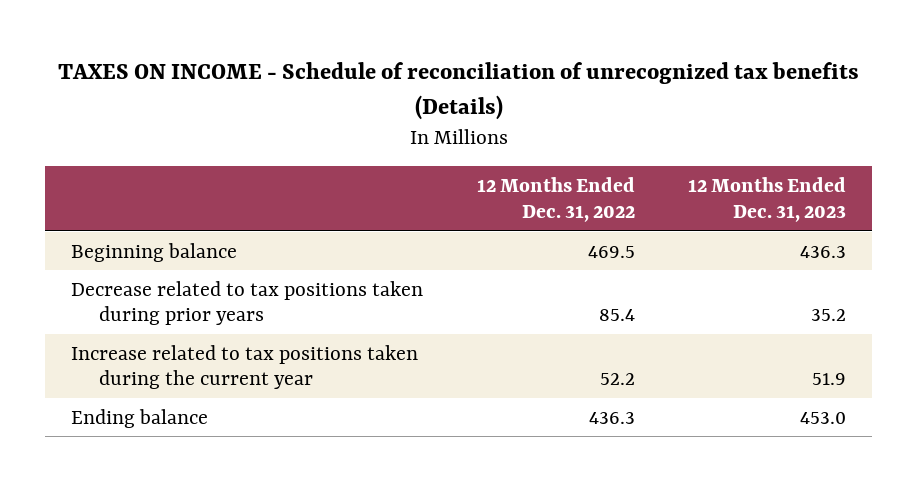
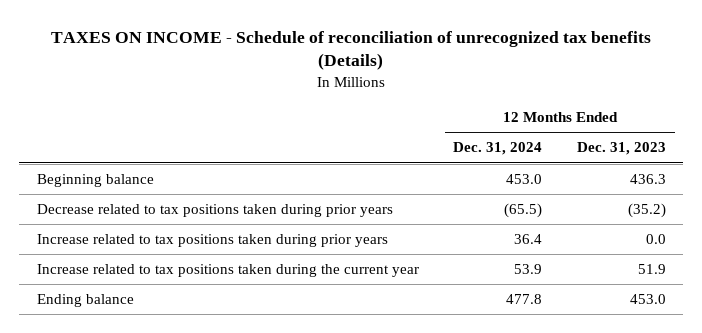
- | 12 Months Ended Dec. 31, 2022 | 12 Months Ended Dec. 31, 2023
+ | 12 Months Ended Dec. 31, 2024 | 12 Months Ended Dec. 31, 2023
- Decrease related to tax positions taken during prior years | 85.4 | 35.2
+ Decrease related to tax positions taken during prior years | (65.5) | (35.2)
+ Increase related to tax positions taken during prior years | 36.4 | 0.0

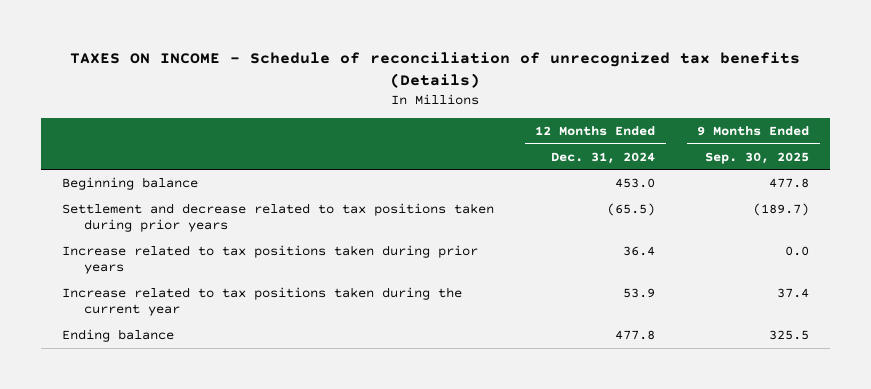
- | 12 Months Ended Dec. 31, 2024 | 12 Months Ended Dec. 31, 2023
+ | 12 Months Ended Dec. 31, 2024 | 9 Months Ended Sep. 30, 2025
- Decrease related to tax positions taken during prior years | (65.5) | (35.2)
+ Settlement and decrease related to tax positions taken during prior years | (65.5) | (189.7)

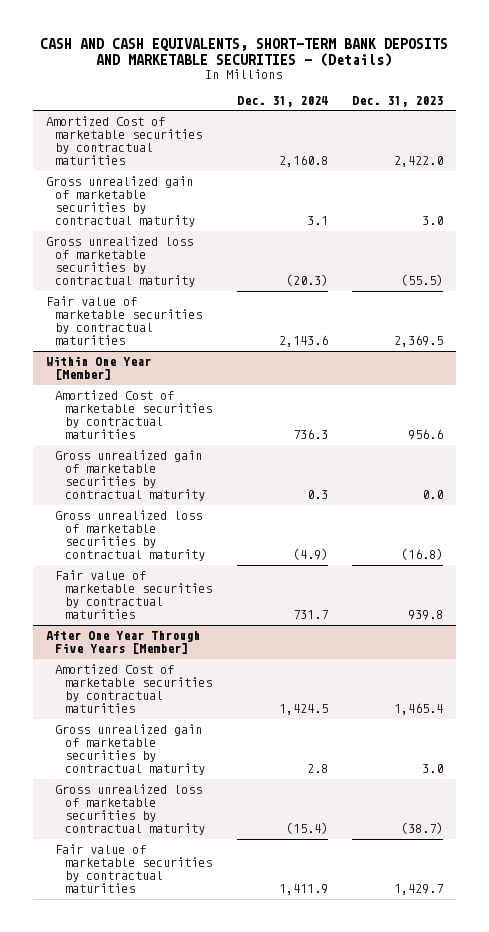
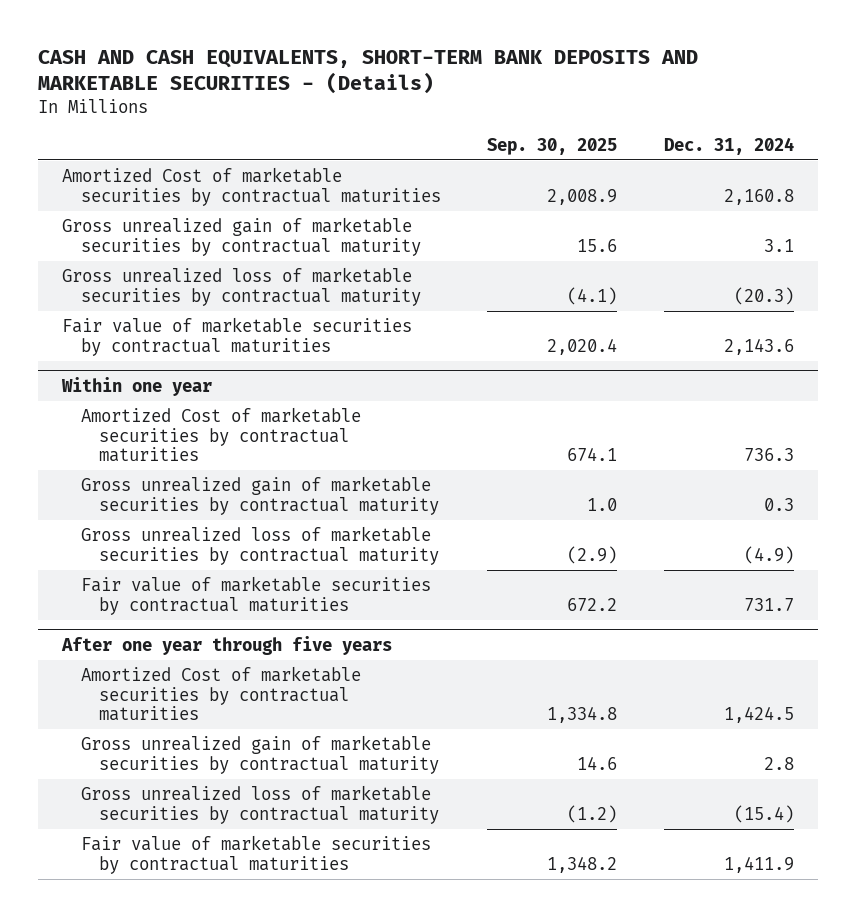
- | Dec. 31, 2024 | Dec. 31, 2023
+ | Sep. 30, 2025 | Dec. 31, 2024
- Within One Year [Member]
+ Within one year
- After One Year Through Five Years [Member]
+ After one year through five years

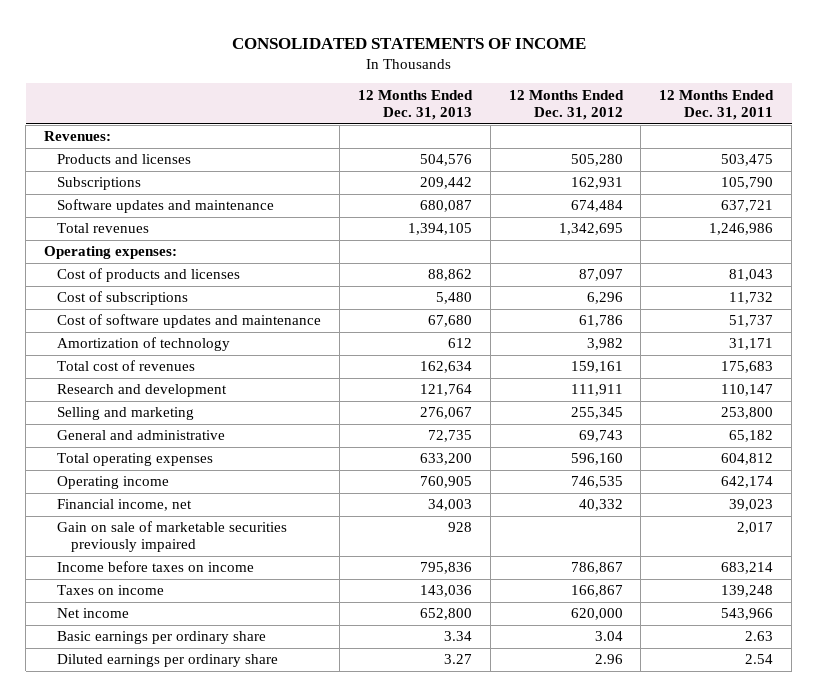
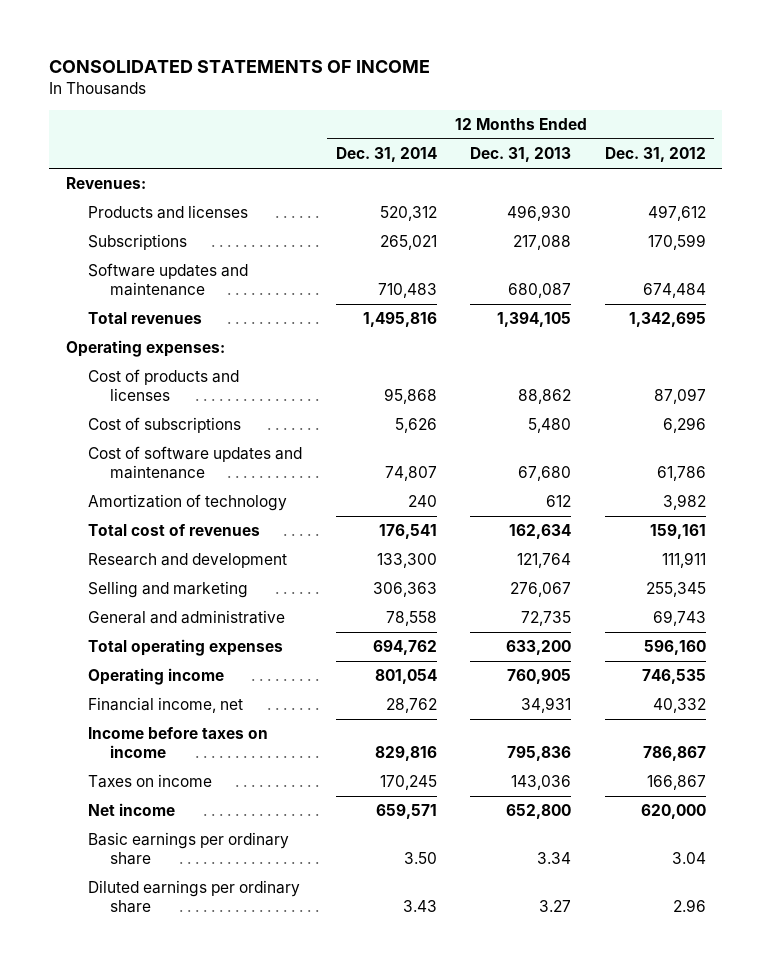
- | 12 Months Ended Dec. 31, 2013 | 12 Months Ended Dec. 31, 2012 | 12 Months Ended Dec. 31, 2011
+ | 12 Months Ended Dec. 31, 2014 | 12 Months Ended Dec. 31, 2013 | 12 Months Ended Dec. 31, 2012
- Products and licenses | 504,576 | 505,280 | 503,475
- Subscriptions | 209,442 | 162,931 | 105,790
+ Products and licenses | 520,312 | 496,930 | 497,612
+ Subscriptions | 265,021 | 217,088 | 170,599
- Financial income, net | 34,003 | 40,332 | 39,023
- Gain on sale of marketable securities previously impaired | 928 | | 2,017
+ Financial income, net | 28,762 | 34,931 | 40,332

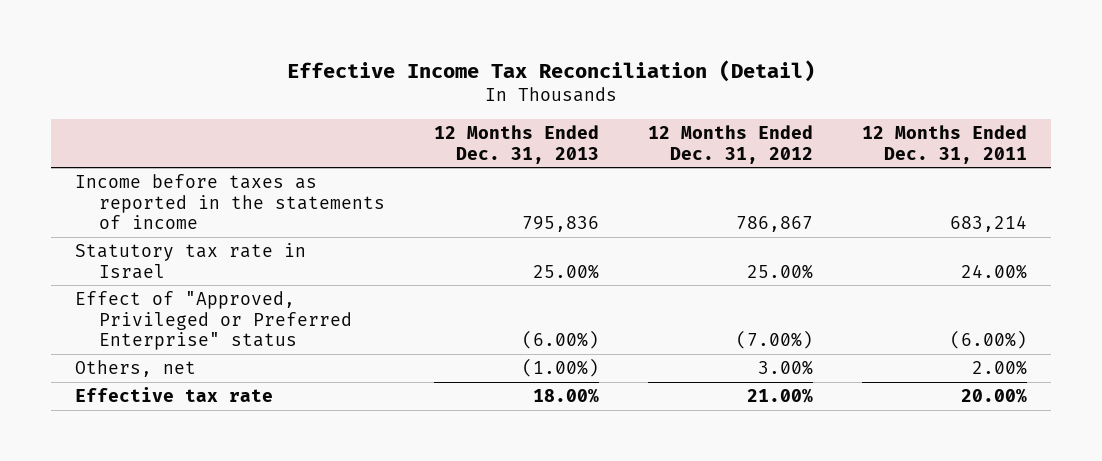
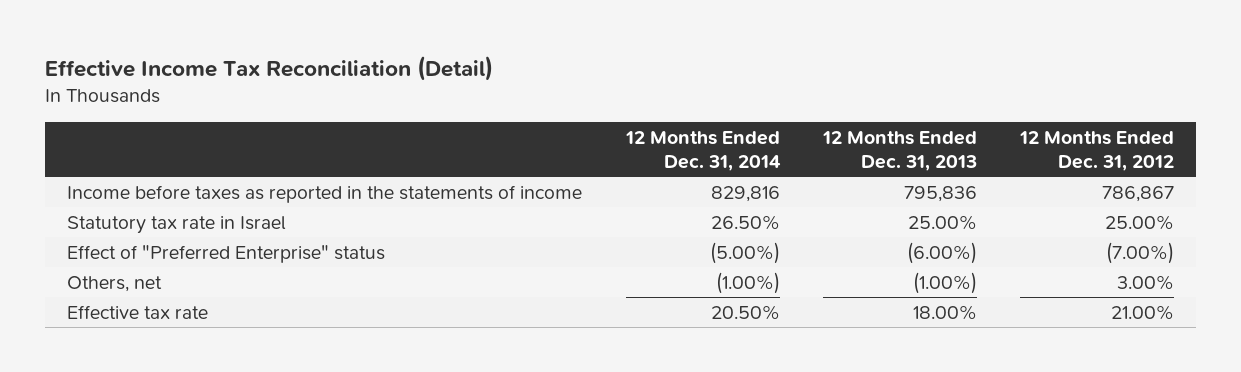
- | 12 Months Ended Dec. 31, 2013 | 12 Months Ended Dec. 31, 2012 | 12 Months Ended Dec. 31, 2011
+ | 12 Months Ended Dec. 31, 2014 | 12 Months Ended Dec. 31, 2013 | 12 Months Ended Dec. 31, 2012
- Effect of "Approved, Privileged or Preferred Enterprise" status | (6.00%) | (7.00%) | (6.00%)
+ Effect of "Preferred Enterprise" status | (5.00%) | (6.00%) | (7.00%)

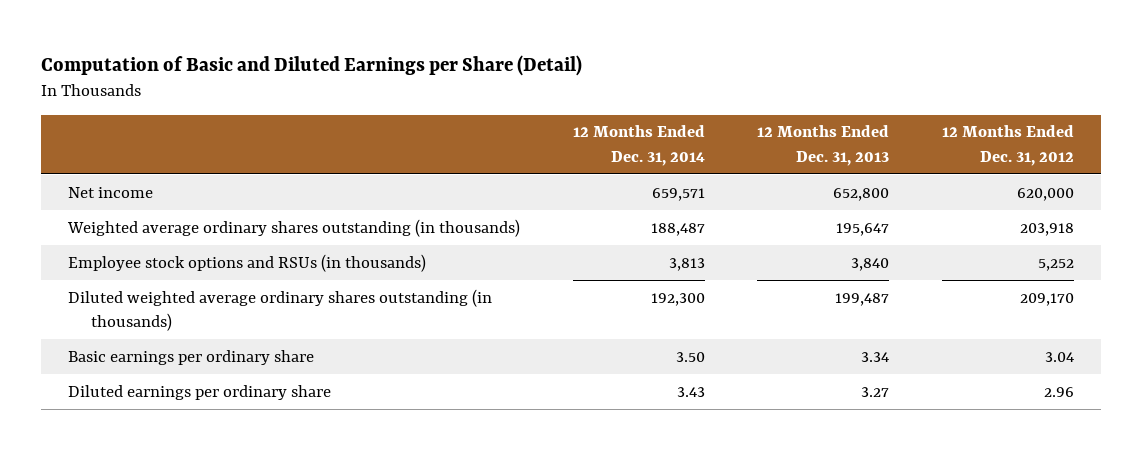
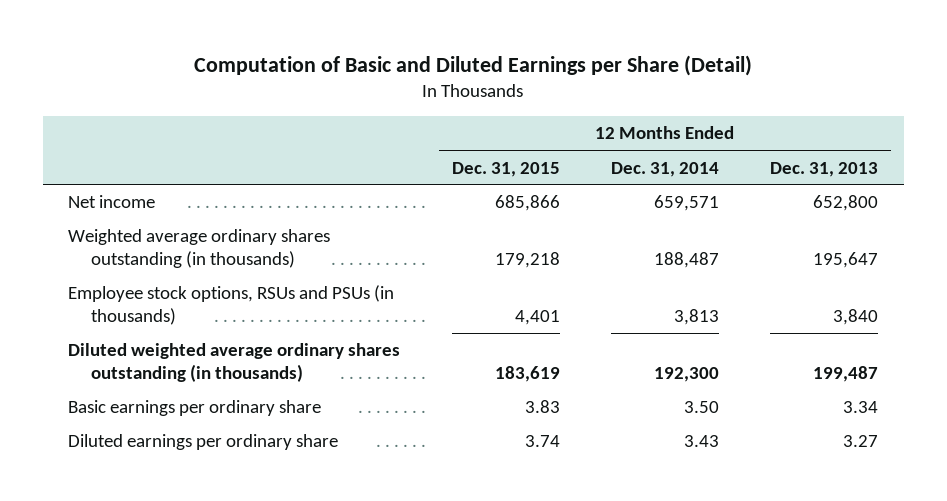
- | 12 Months Ended Dec. 31, 2014 | 12 Months Ended Dec. 31, 2013 | 12 Months Ended Dec. 31, 2012
+ | 12 Months Ended Dec. 31, 2015 | 12 Months Ended Dec. 31, 2014 | 12 Months Ended Dec. 31, 2013
- Employee stock options and RSUs (in thousands) | 3,813 | 3,840 | 5,252
+ Employee stock options, RSUs and PSUs (in thousands) | 4,401 | 3,813 | 3,840

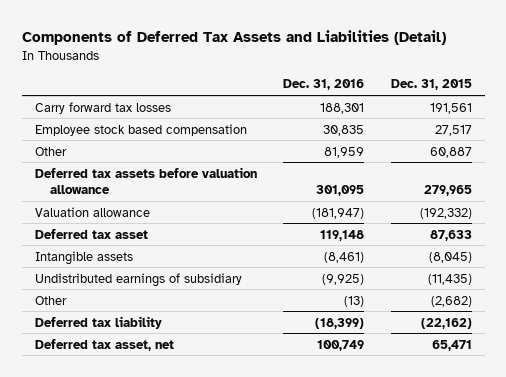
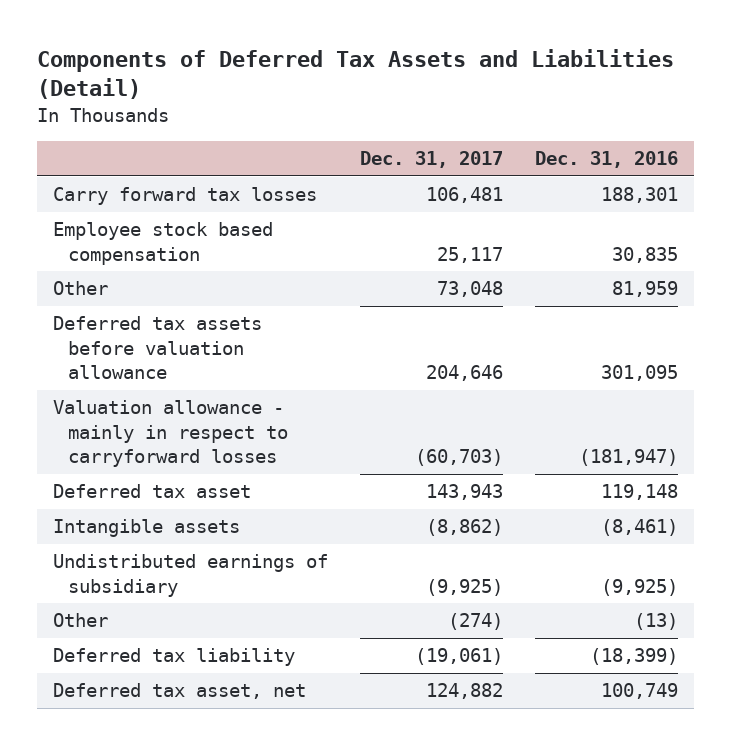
- | Dec. 31, 2016 | Dec. 31, 2015
+ | Dec. 31, 2017 | Dec. 31, 2016
- Valuation allowance | (181,947) | (192,332)
+ Valuation allowance - mainly in respect to carryforward losses | (60,703) | (181,947)

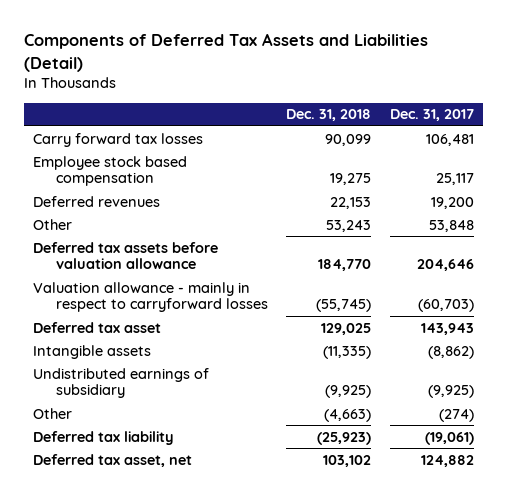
- | Dec. 31, 2017 | Dec. 31, 2016
+ | Dec. 31, 2018 | Dec. 31, 2017
- Other | 73,048 | 81,959
+ Deferred revenues | 22,153 | 19,200
+ Other | 53,243 | 53,848

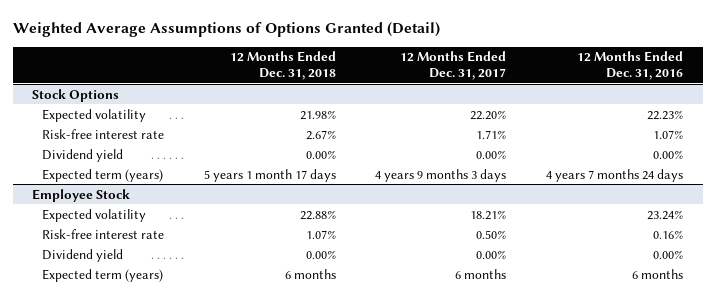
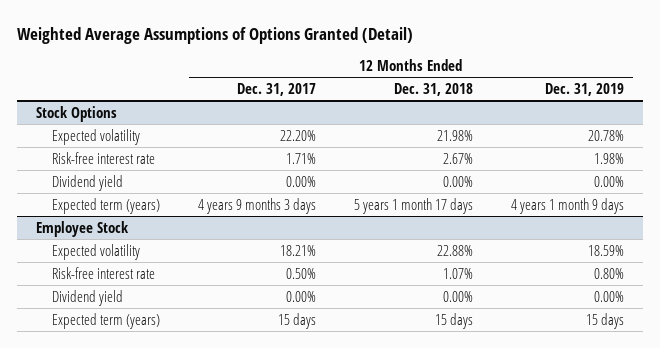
- | 12 Months Ended Dec. 31, 2018 | 12 Months Ended Dec. 31, 2017 | 12 Months Ended Dec. 31, 2016
+ | 12 Months Ended Dec. 31, 2017 | 12 Months Ended Dec. 31, 2018 | 12 Months Ended Dec. 31, 2019
@ Employee Stock
- Expected term (years) | 6 months | 6 months | 6 months
+ Expected term (years) | 15 days | 15 days | 15 days

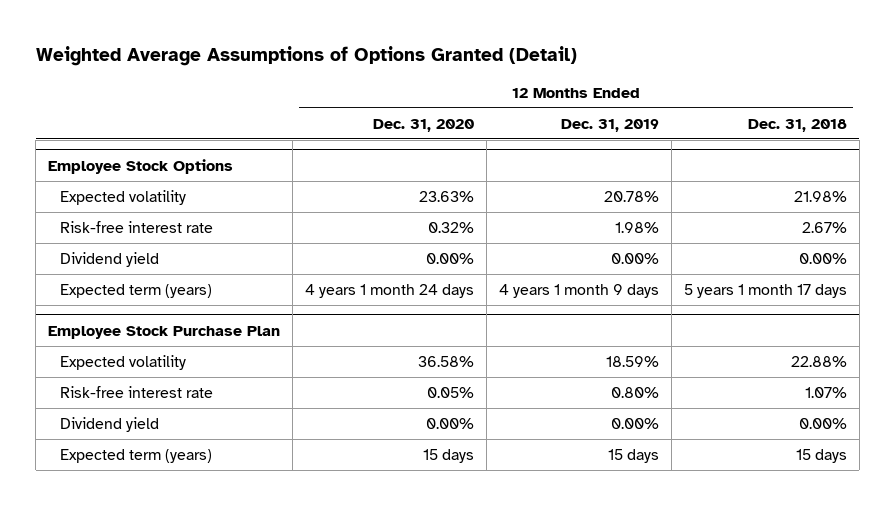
- | 12 Months Ended Dec. 31, 2017 | 12 Months Ended Dec. 31, 2018 | 12 Months Ended Dec. 31, 2019
+ | 12 Months Ended Dec. 31, 2020 | 12 Months Ended Dec. 31, 2019 | 12 Months Ended Dec. 31, 2018
- Stock Options
+ Employee Stock Options
- Employee Stock
+ Employee Stock Purchase Plan

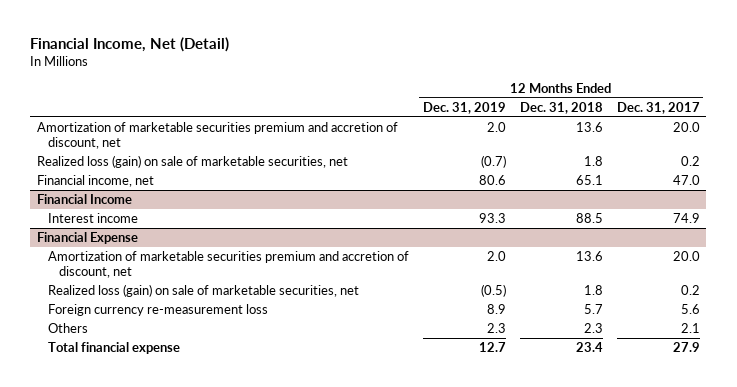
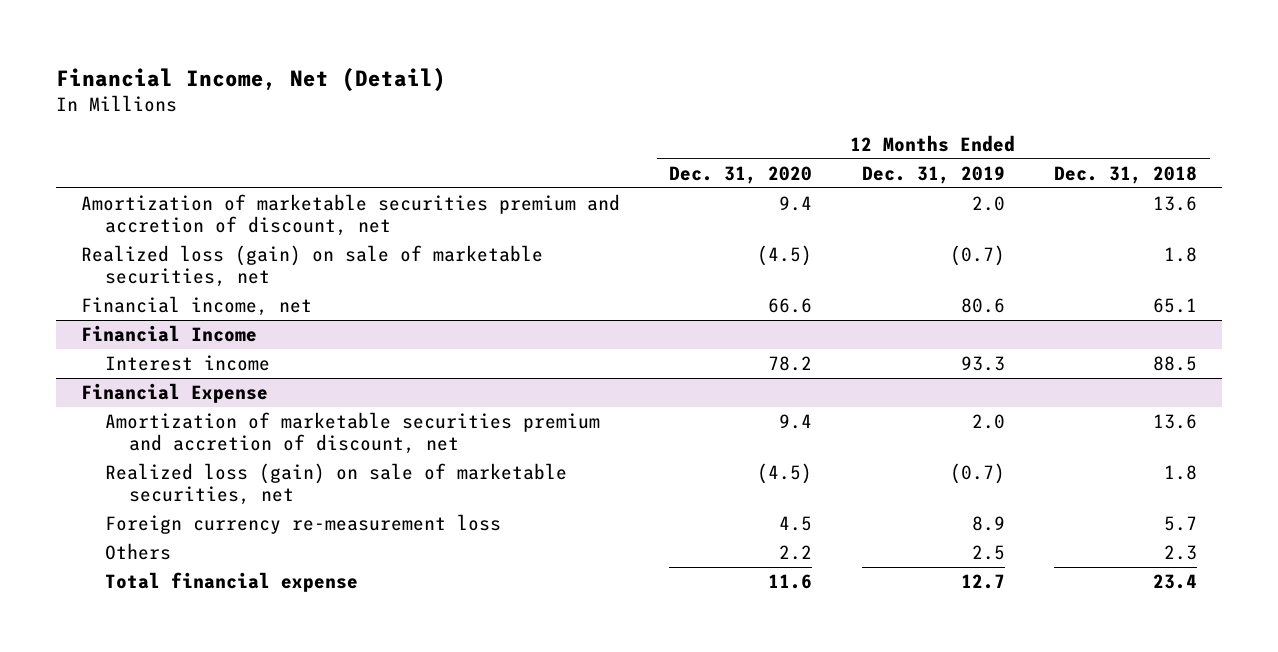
- | 12 Months Ended Dec. 31, 2019 | 12 Months Ended Dec. 31, 2018 | 12 Months Ended Dec. 31, 2017
+ | 12 Months Ended Dec. 31, 2020 | 12 Months Ended Dec. 31, 2019 | 12 Months Ended Dec. 31, 2018
@ Financial Expense
- Realized loss (gain) on sale of marketable securities, net | (0.5) | 1.8 | 0.2
+ Realized loss (gain) on sale of marketable securities, net | (4.5) | (0.7) | 1.8
- Others | 2.3 | 2.3 | 2.1
+ Others | 2.2 | 2.5 | 2.3

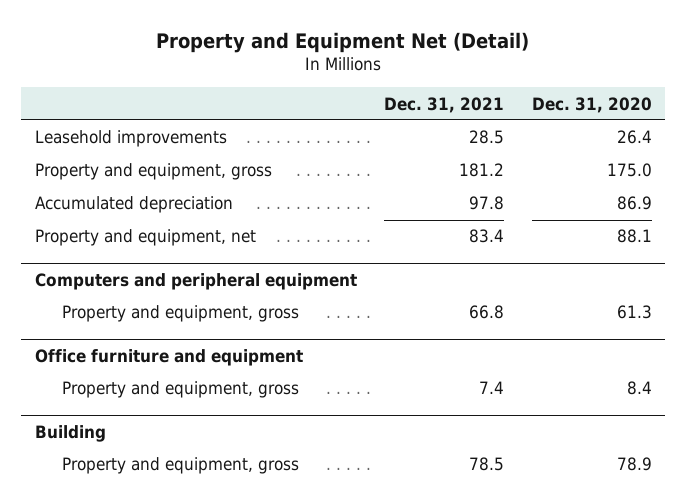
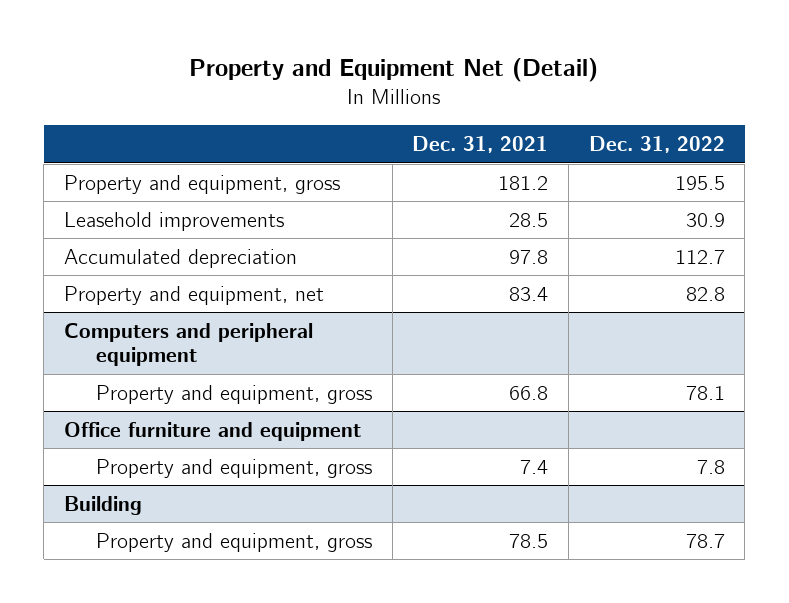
- | Dec. 31, 2021 | Dec. 31, 2020
+ | Dec. 31, 2021 | Dec. 31, 2022
moved down: Leasehold improvements | 28.5 | 30.9

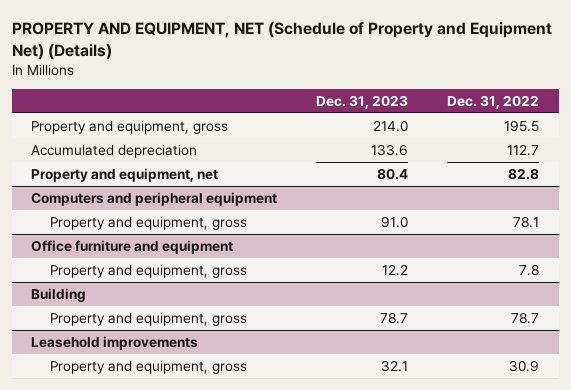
- Property and Equipment Net (Detail)
+ PROPERTY AND EQUIPMENT, NET (Schedule of Property and Equipment Net) (Details)
- | Dec. 31, 2021 | Dec. 31, 2022
+ | Dec. 31, 2023 | Dec. 31, 2022
- Leasehold improvements | 28.5 | 30.9
+ Leasehold improvements
+ Property and equipment, gross | 32.1 | 30.9

